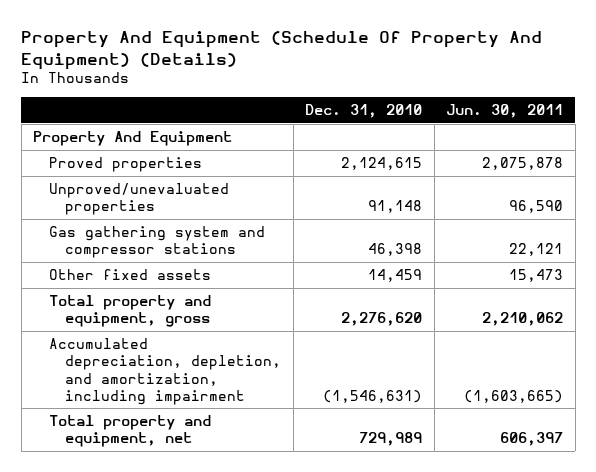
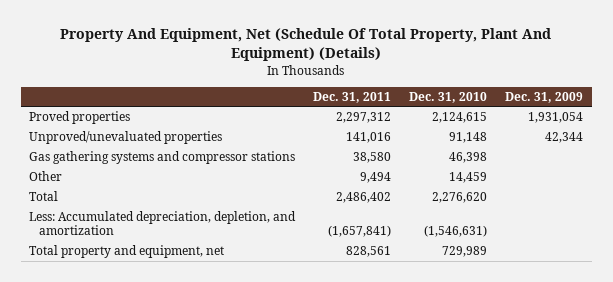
- Property And Equipment (Schedule Of Property And Equipment) (Details)
+ Property And Equipment, Net (Schedule Of Total Property, Plant And Equipment) (Details)
- | Dec. 31, 2010 | Jun. 30, 2011
+ | Dec. 31, 2011 | Dec. 31, 2010 | Dec. 31, 2009
- Property And Equipment
- Gas gathering system and compressor stations | 46,398 | 22,121
- Other fixed assets | 14,459 | 15,473
- Total property and equipment, gross | 2,276,620 | 2,210,062
- Accumulated depreciation, depletion, and amortization, including impairment | (1,546,631) | (1,603,665)
+ Gas gathering systems and compressor stations | 38,580 | 46,398 |
+ Other | 9,494 | 14,459 |
+ Total | 2,486,402 | 2,276,620 |
+ Less: Accumulated depreciation, depletion, and amortization | (1,657,841) | (1,546,631) |

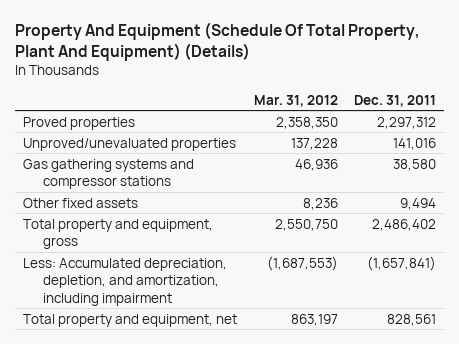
- Property And Equipment, Net (Schedule Of Total Property, Plant And Equipment) (Details)
+ Property And Equipment (Schedule Of Total Property, Plant And Equipment) (Details)
- | Dec. 31, 2011 | Dec. 31, 2010 | Dec. 31, 2009
+ | Mar. 31, 2012 | Dec. 31, 2011
- Other | 9,494 | 14,459 |
- Total | 2,486,402 | 2,276,620 |
- Less: Accumulated depreciation, depletion, and amortization | (1,657,841) | (1,546,631) |
+ Other fixed assets | 8,236 | 9,494
+ Total property and equipment, gross | 2,550,750 | 2,486,402
+ Less: Accumulated depreciation, depletion, and amortization, including impairment | (1,687,553) | (1,657,841)

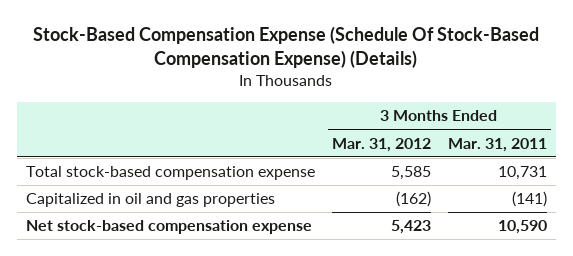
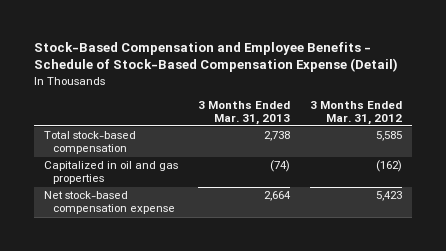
- Stock-Based Compensation Expense (Schedule Of Stock-Based Compensation Expense) (Details)
+ Stock-Based Compensation and Employee Benefits - Schedule of Stock-Based Compensation Expense (Detail)
- | 3 Months Ended Mar. 31, 2012 | 3 Months Ended Mar. 31, 2011
+ | 3 Months Ended Mar. 31, 2013 | 3 Months Ended Mar. 31, 2012
- Total stock-based compensation expense | 5,585 | 10,731
+ Total stock-based compensation | 2,738 | 5,585

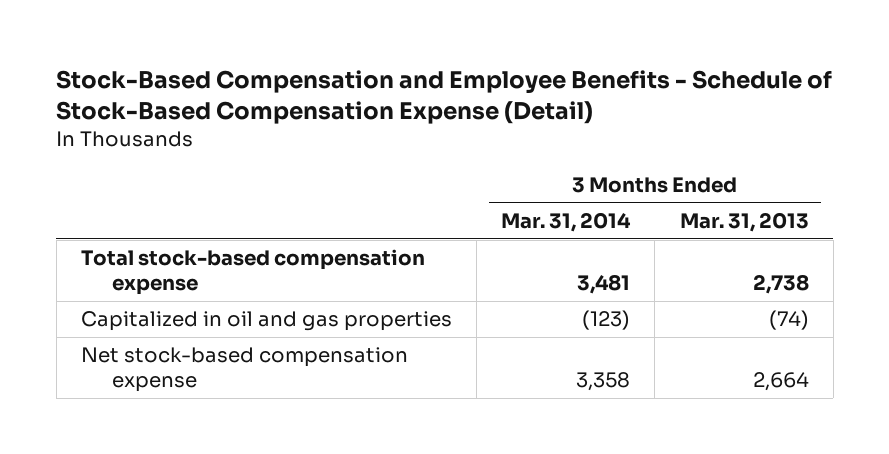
- | 3 Months Ended Mar. 31, 2013 | 3 Months Ended Mar. 31, 2012
+ | 3 Months Ended Mar. 31, 2014 | 3 Months Ended Mar. 31, 2013
- Total stock-based compensation | 2,738 | 5,585
+ Total stock-based compensation expense | 3,481 | 2,738

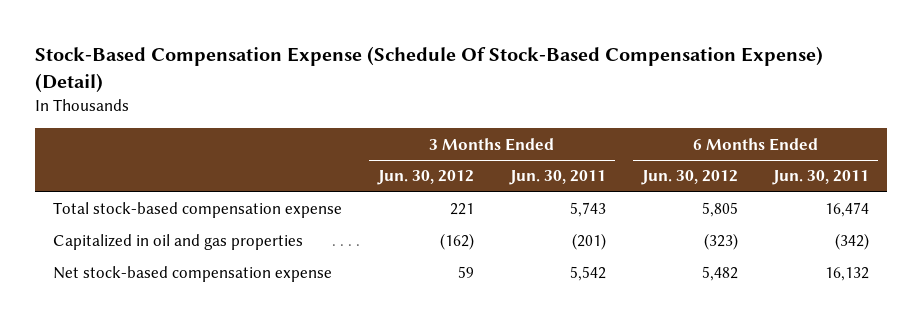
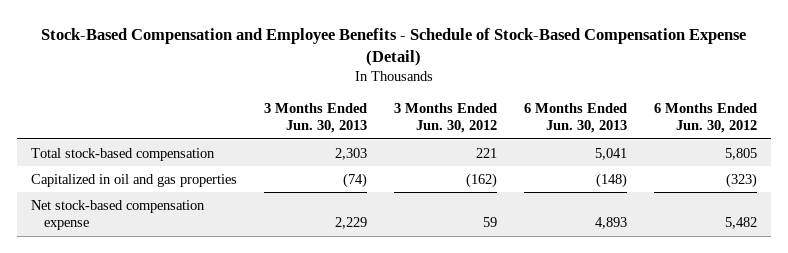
- Stock-Based Compensation Expense (Schedule Of Stock-Based Compensation Expense) (Detail)
+ Stock-Based Compensation and Employee Benefits - Schedule of Stock-Based Compensation Expense (Detail)
- | 3 Months Ended Jun. 30, 2012 | 3 Months Ended Jun. 30, 2011 | 6 Months Ended Jun. 30, 2012 | 6 Months Ended Jun. 30, 2011
+ | 3 Months Ended Jun. 30, 2013 | 3 Months Ended Jun. 30, 2012 | 6 Months Ended Jun. 30, 2013 | 6 Months Ended Jun. 30, 2012
- Total stock-based compensation expense | 221 | 5,743 | 5,805 | 16,474
+ Total stock-based compensation | 2,303 | 221 | 5,041 | 5,805

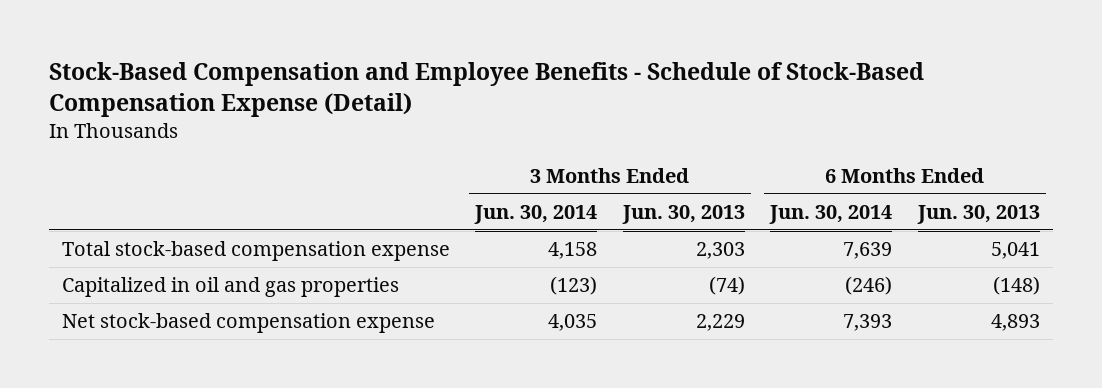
- | 3 Months Ended Jun. 30, 2013 | 3 Months Ended Jun. 30, 2012 | 6 Months Ended Jun. 30, 2013 | 6 Months Ended Jun. 30, 2012
+ | 3 Months Ended Jun. 30, 2014 | 3 Months Ended Jun. 30, 2013 | 6 Months Ended Jun. 30, 2014 | 6 Months Ended Jun. 30, 2013
- Total stock-based compensation | 2,303 | 221 | 5,041 | 5,805
+ Total stock-based compensation expense | 4,158 | 2,303 | 7,639 | 5,041

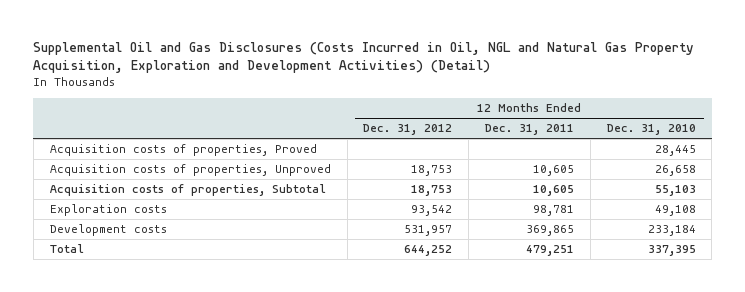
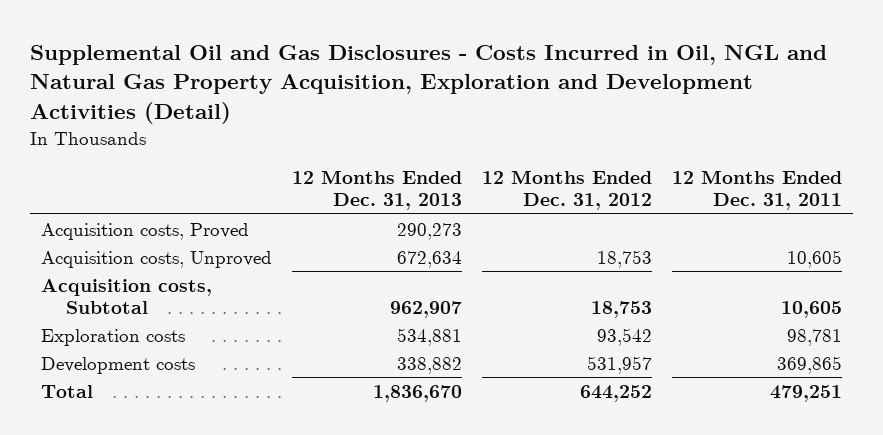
- Supplemental Oil and Gas Disclosures (Costs Incurred in Oil, NGL and Natural Gas Property Acquisition, Exploration and Development Activities) (Detail)
+ Supplemental Oil and Gas Disclosures - Costs Incurred in Oil, NGL and Natural Gas Property Acquisition, Exploration and Development Activities (Detail)
- | 12 Months Ended Dec. 31, 2012 | 12 Months Ended Dec. 31, 2011 | 12 Months Ended Dec. 31, 2010
+ | 12 Months Ended Dec. 31, 2013 | 12 Months Ended Dec. 31, 2012 | 12 Months Ended Dec. 31, 2011
- Acquisition costs of properties, Proved | | | 28,445
- Acquisition costs of properties, Unproved | 18,753 | 10,605 | 26,658
- Acquisition costs of properties, Subtotal | 18,753 | 10,605 | 55,103
+ Acquisition costs, Proved | 290,273 | |
+ Acquisition costs, Unproved | 672,634 | 18,753 | 10,605
+ Acquisition costs, Subtotal | 962,907 | 18,753 | 10,605

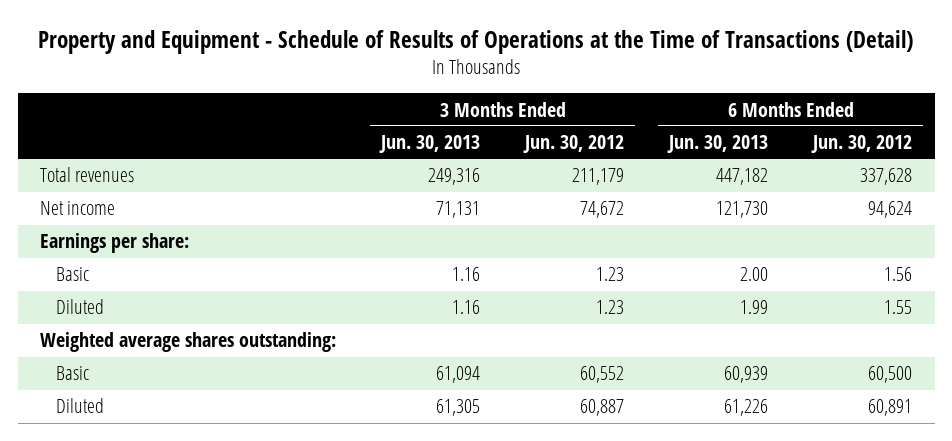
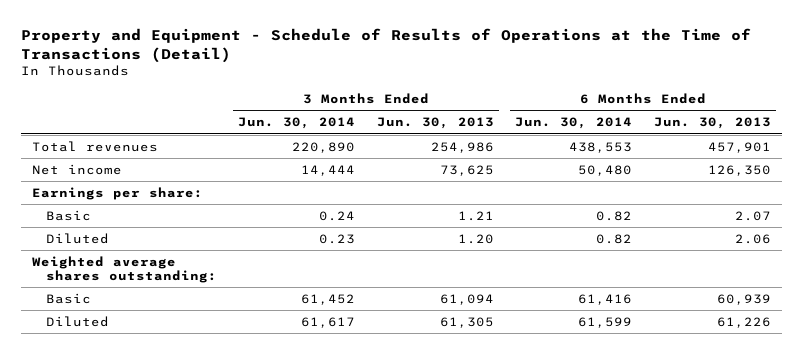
- | 3 Months Ended Jun. 30, 2013 | 3 Months Ended Jun. 30, 2012 | 6 Months Ended Jun. 30, 2013 | 6 Months Ended Jun. 30, 2012
+ | 3 Months Ended Jun. 30, 2014 | 3 Months Ended Jun. 30, 2013 | 6 Months Ended Jun. 30, 2014 | 6 Months Ended Jun. 30, 2013
- Total revenues | 249,316 | 211,179 | 447,182 | 337,628
- Net income | 71,131 | 74,672 | 121,730 | 94,624
+ Total revenues | 220,890 | 254,986 | 438,553 | 457,901
+ Net income | 14,444 | 73,625 | 50,480 | 126,350
- Basic | 1.16 | 1.23 | 2.00 | 1.56
- Diluted | 1.16 | 1.23 | 1.99 | 1.55
+ Basic | 0.24 | 1.21 | 0.82 | 2.07
+ Diluted | 0.23 | 1.20 | 0.82 | 2.06

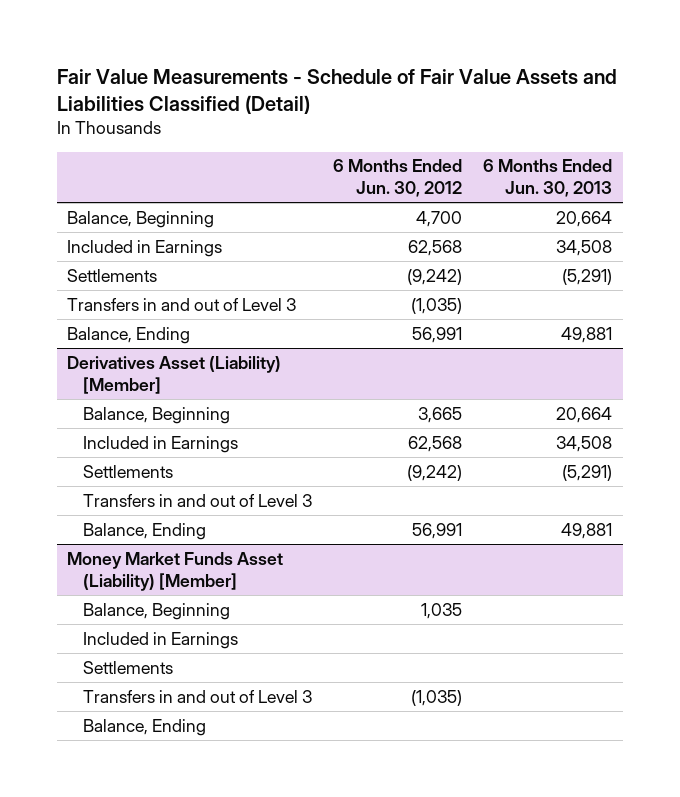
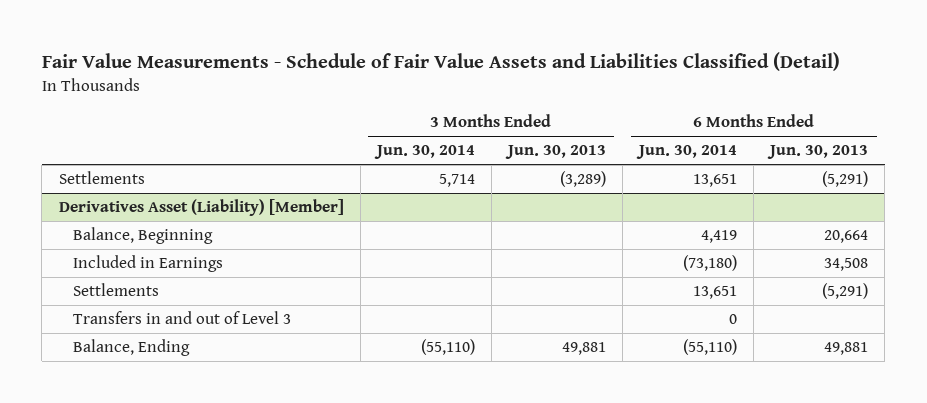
- | 6 Months Ended Jun. 30, 2012 | 6 Months Ended Jun. 30, 2013
+ | 3 Months Ended Jun. 30, 2014 | 3 Months Ended Jun. 30, 2013 | 6 Months Ended Jun. 30, 2014 | 6 Months Ended Jun. 30, 2013
- Balance, Beginning | 4,700 | 20,664
- Included in Earnings | 62,568 | 34,508
- Transfers in and out of Level 3 | (1,035) |
- Balance, Ending | 56,991 | 49,881
- Money Market Funds Asset (Liability) [Member]
- Balance, Beginning | 1,035 |
- Included in Earnings
- Settlements
- Transfers in and out of Level 3 | (1,035) |
- Balance, Ending

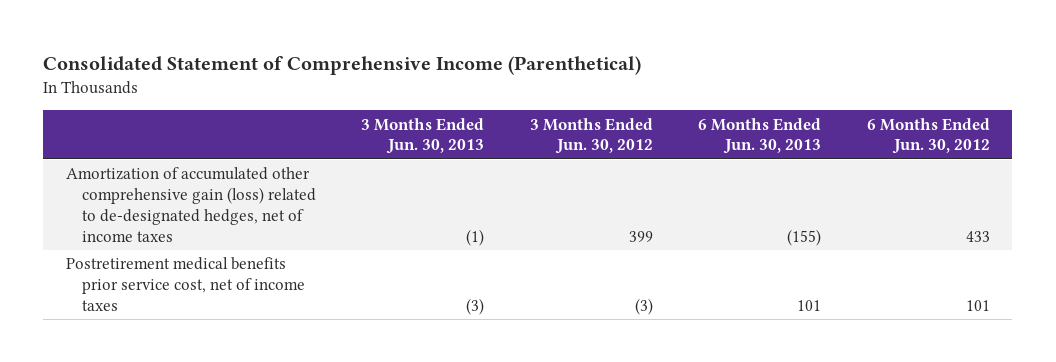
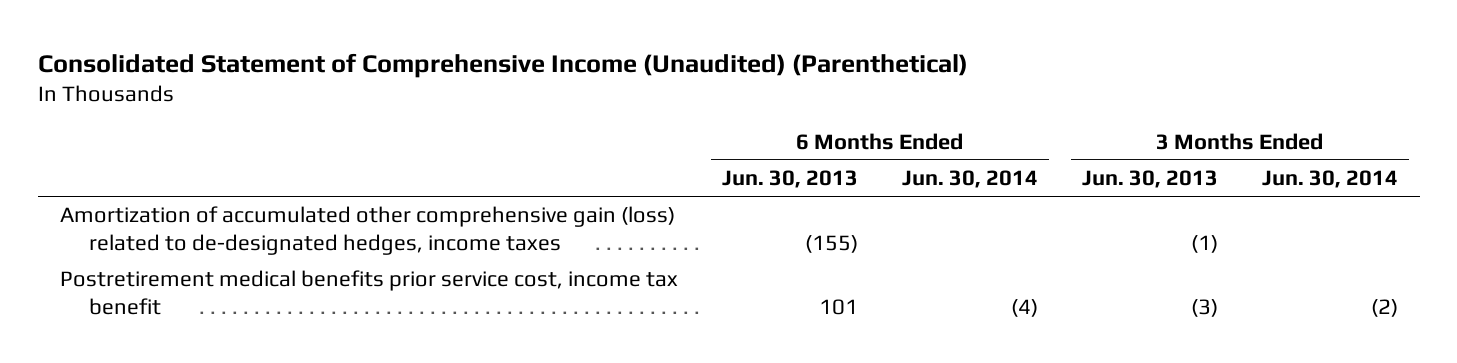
- Consolidated Statement of Comprehensive Income (Parenthetical)
+ Consolidated Statement of Comprehensive Income (Unaudited) (Parenthetical)
- | 3 Months Ended Jun. 30, 2013 | 3 Months Ended Jun. 30, 2012 | 6 Months Ended Jun. 30, 2013 | 6 Months Ended Jun. 30, 2012
+ | 6 Months Ended Jun. 30, 2013 | 6 Months Ended Jun. 30, 2014 | 3 Months Ended Jun. 30, 2013 | 3 Months Ended Jun. 30, 2014
- Amortization of accumulated other comprehensive gain (loss) related to de-designated hedges, net of income taxes | (1) | 399 | (155) | 433
- Postretirement medical benefits prior service cost, net of income taxes | (3) | (3) | 101 | 101
+ Amortization of accumulated other comprehensive gain (loss) related to de-designated hedges, income taxes | (155) | | (1) |
+ Postretirement medical benefits prior service cost, income tax benefit | 101 | (4) | (3) | (2)

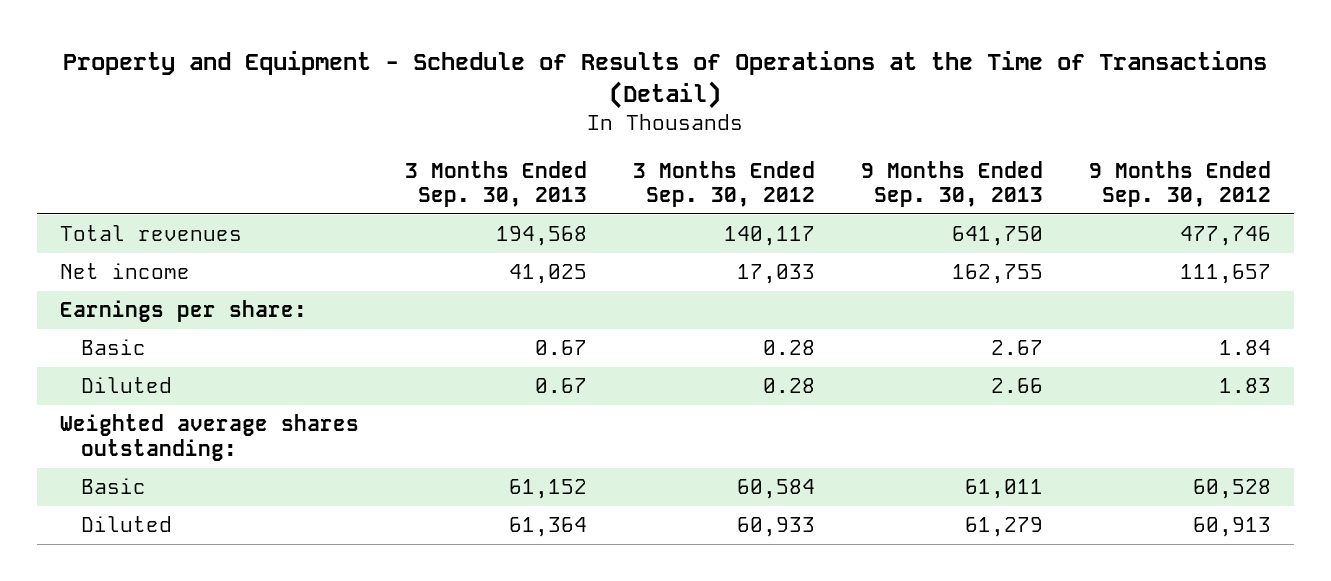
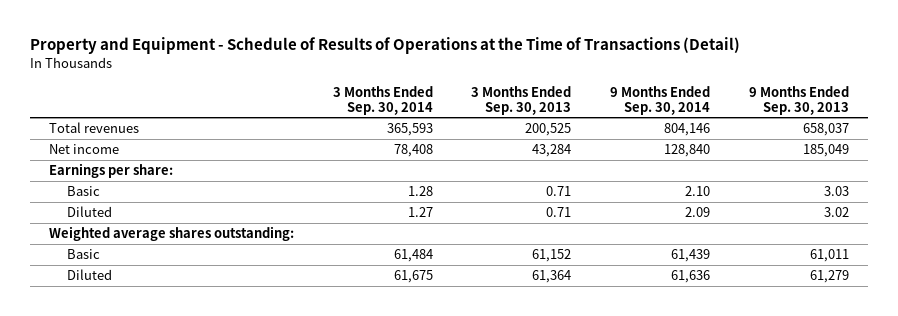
- | 3 Months Ended Sep. 30, 2013 | 3 Months Ended Sep. 30, 2012 | 9 Months Ended Sep. 30, 2013 | 9 Months Ended Sep. 30, 2012
+ | 3 Months Ended Sep. 30, 2014 | 3 Months Ended Sep. 30, 2013 | 9 Months Ended Sep. 30, 2014 | 9 Months Ended Sep. 30, 2013
- Total revenues | 194,568 | 140,117 | 641,750 | 477,746
- Net income | 41,025 | 17,033 | 162,755 | 111,657
+ Total revenues | 365,593 | 200,525 | 804,146 | 658,037
+ Net income | 78,408 | 43,284 | 128,840 | 185,049
- Basic | 0.67 | 0.28 | 2.67 | 1.84
- Diluted | 0.67 | 0.28 | 2.66 | 1.83
+ Basic | 1.28 | 0.71 | 2.10 | 3.03
+ Diluted | 1.27 | 0.71 | 2.09 | 3.02

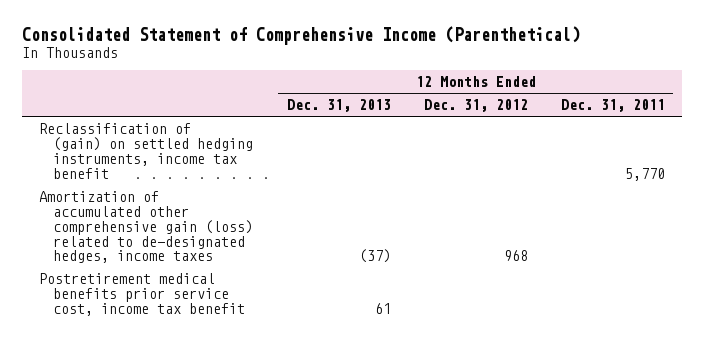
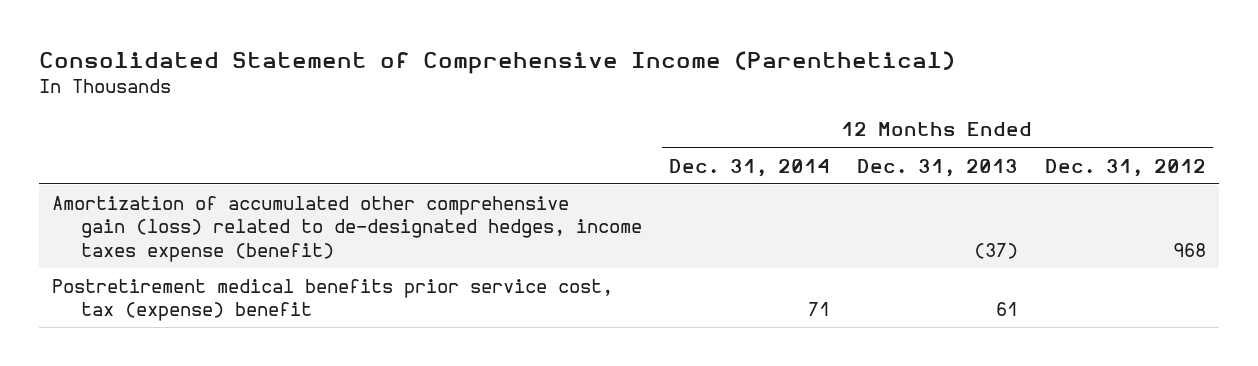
- | 12 Months Ended Dec. 31, 2013 | 12 Months Ended Dec. 31, 2012 | 12 Months Ended Dec. 31, 2011
+ | 12 Months Ended Dec. 31, 2014 | 12 Months Ended Dec. 31, 2013 | 12 Months Ended Dec. 31, 2012
- Reclassification of (gain) on settled hedging instruments, income tax benefit | | | 5,770
- Amortization of accumulated other comprehensive gain (loss) related to de-designated hedges, income taxes | (37) | 968 |
- Postretirement medical benefits prior service cost, income tax benefit | 61 | |
+ Amortization of accumulated other comprehensive gain (loss) related to de-designated hedges, income taxes expense (benefit) | | (37) | 968
+ Postretirement medical benefits prior service cost, tax (expense) benefit | 71 | 61 |

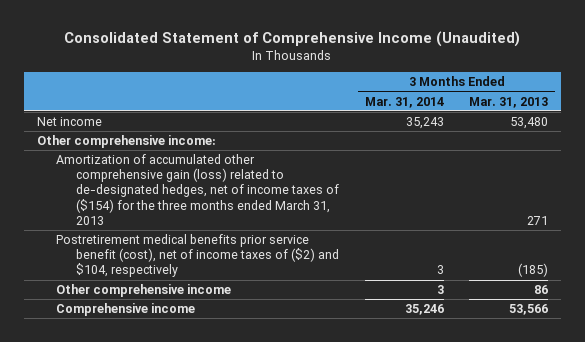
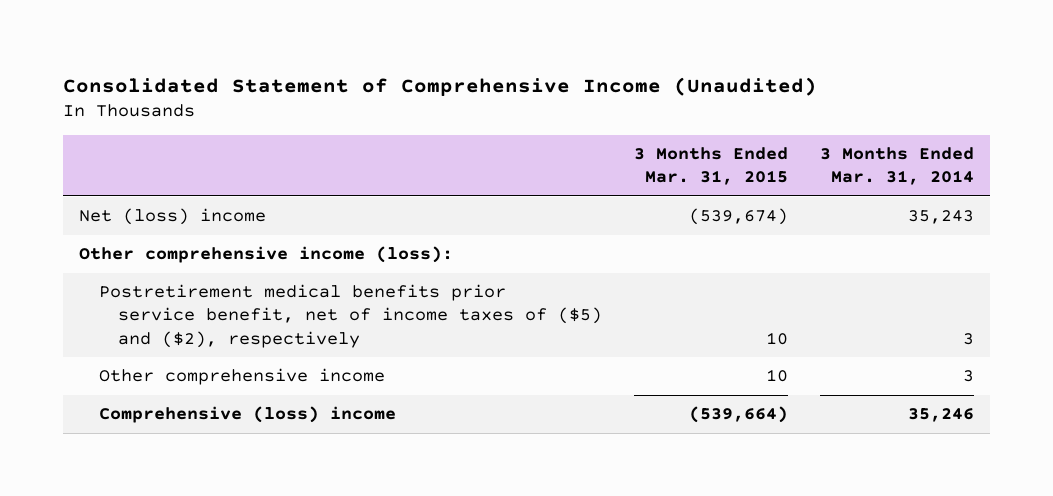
- | 3 Months Ended Mar. 31, 2014 | 3 Months Ended Mar. 31, 2013
+ | 3 Months Ended Mar. 31, 2015 | 3 Months Ended Mar. 31, 2014
- Net income | 35,243 | 53,480
- Other comprehensive income:
- Amortization of accumulated other comprehensive gain (loss) related to de-designated hedges, net of income taxes of ($154) for the three months ended March 31, 2013 | | 271
- Postretirement medical benefits prior service benefit (cost), net of income taxes of ($2) and $104, respectively | 3 | (185)
+ Net (loss) income | (539,674) | 35,243
+ Other comprehensive income (loss):
+ Postretirement medical benefits prior service benefit, net of income taxes of ($5) and ($2), respectively | 10 | 3
- Comprehensive income | 35,246 | 53,566
+ Comprehensive (loss) income | (539,664) | 35,246

